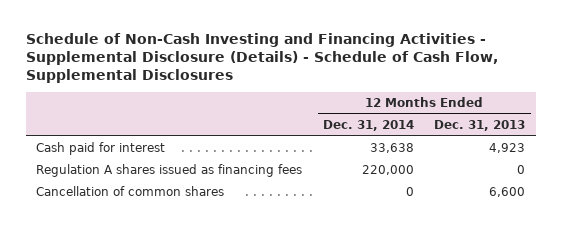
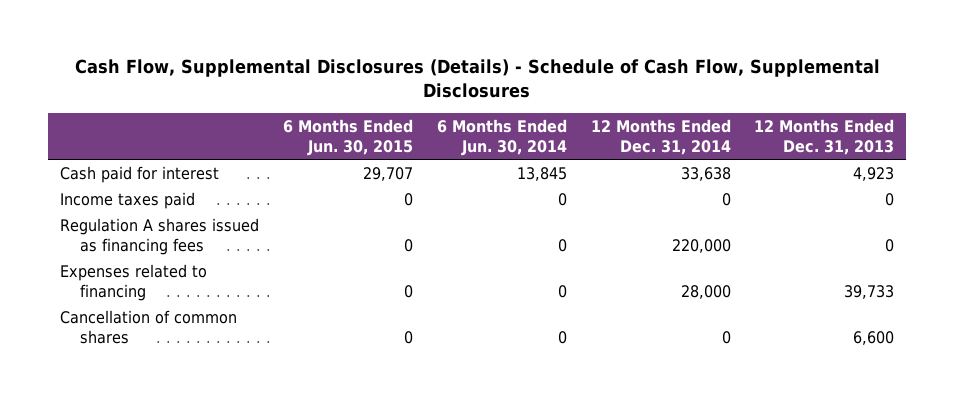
- Schedule of Non-Cash Investing and Financing Activities - Supplemental Disclosure (Details) - Schedule of Cash Flow, Supplemental Disclosures
+ Cash Flow, Supplemental Disclosures (Details) - Schedule of Cash Flow, Supplemental Disclosures
- | 12 Months Ended Dec. 31, 2014 | 12 Months Ended Dec. 31, 2013
+ | 6 Months Ended Jun. 30, 2015 | 6 Months Ended Jun. 30, 2014 | 12 Months Ended Dec. 31, 2014 | 12 Months Ended Dec. 31, 2013
+ Income taxes paid | 0 | 0 | 0 | 0
+ Expenses related to financing | 0 | 0 | 28,000 | 39,733

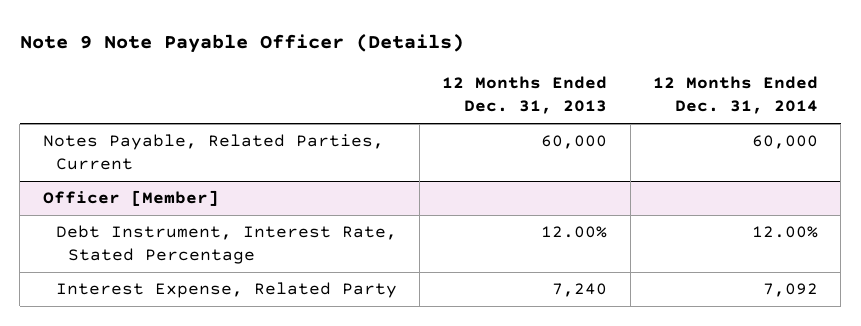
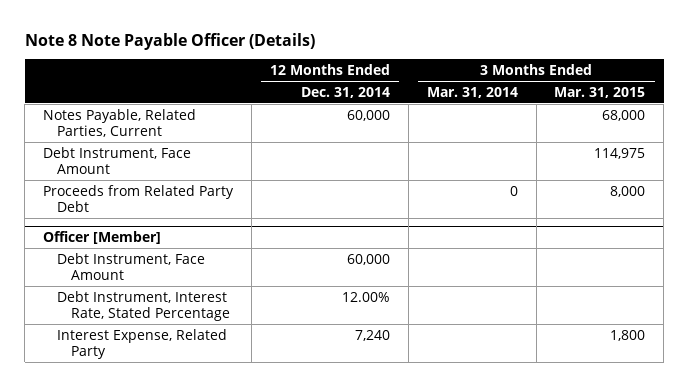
- Note 9 Note Payable Officer (Details)
+ Note 8 Note Payable Officer (Details)
- | 12 Months Ended Dec. 31, 2013 | 12 Months Ended Dec. 31, 2014
+ | 12 Months Ended Dec. 31, 2014 | 3 Months Ended Mar. 31, 2014 | 3 Months Ended Mar. 31, 2015
+ Debt Instrument, Face Amount | | | 114,975
+ Proceeds from Related Party Debt | | 0 | 8,000
@ Officer [Member]
+ Debt Instrument, Face Amount | 60,000 | |
- Interest Expense, Related Party | 7,240 | 7,092
+ Interest Expense, Related Party | 7,240 | | 1,800

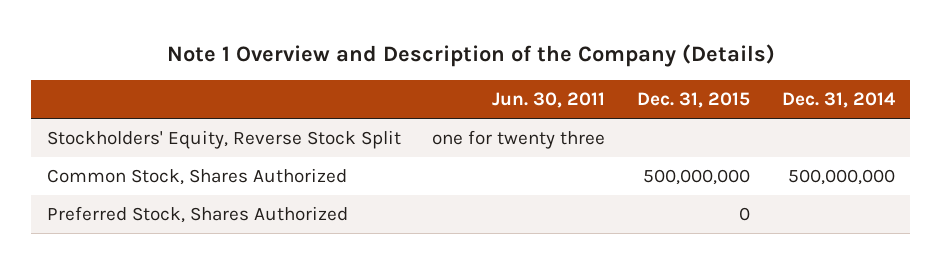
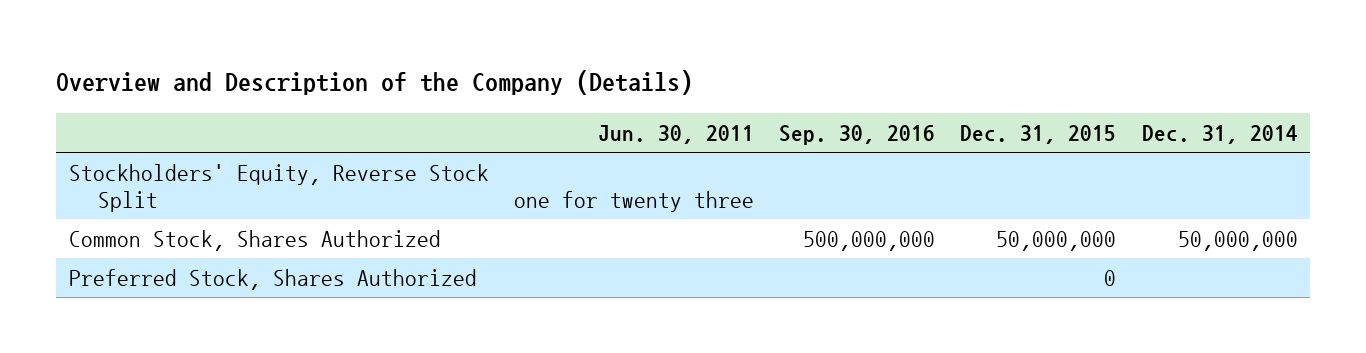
- Note 1 Overview and Description of the Company (Details)
+ Overview and Description of the Company (Details)
- | Jun. 30, 2011 | Dec. 31, 2015 | Dec. 31, 2014
+ | Jun. 30, 2011 | Sep. 30, 2016 | Dec. 31, 2015 | Dec. 31, 2014
- Common Stock, Shares Authorized | | 500,000,000 | 500,000,000
+ Common Stock, Shares Authorized | | 500,000,000 | 50,000,000 | 50,000,000

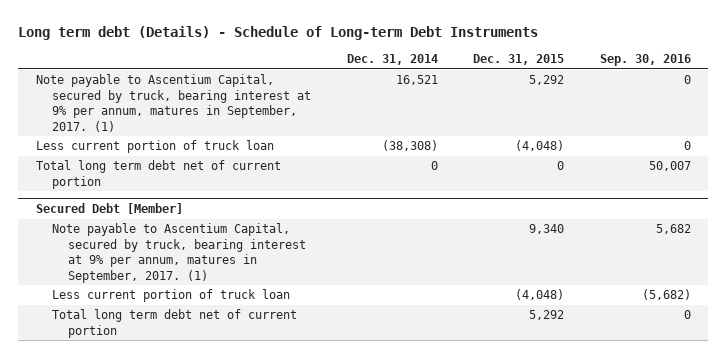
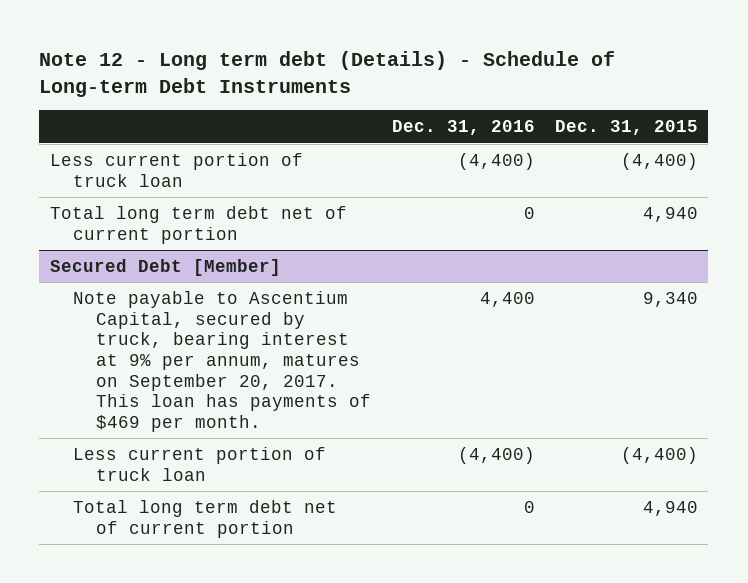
- Long term debt (Details) - Schedule of Long-term Debt Instruments
+ Note 12 - Long term debt (Details) - Schedule of Long-term Debt Instruments
- | Dec. 31, 2014 | Dec. 31, 2015 | Sep. 30, 2016
+ | Dec. 31, 2016 | Dec. 31, 2015
- Note payable to Ascentium Capital, secured by truck, bearing interest at 9% per annum, matures in September, 2017. (1) | 16,521 | 5,292 | 0
- Less current portion of truck loan | (38,308) | (4,048) | 0
- Total long term debt net of current portion | 0 | 0 | 50,007
+ Less current portion of truck loan | (4,400) | (4,400)
+ Total long term debt net of current portion | 0 | 4,940
@ Secured Debt [Member]
- Note payable to Ascentium Capital, secured by truck, bearing interest at 9% per annum, matures in September, 2017. (1) | | 9,340 | 5,682
- Less current portion of truck loan | | (4,048) | (5,682)
- Total long term debt net of current portion | | 5,292 | 0
+ Note payable to Ascentium Capital, secured by truck, bearing interest at 9% per annum, matures on September 20, 2017. This loan has payments of $469 per month. | 4,400 | 9,340
+ Less current portion of truck loan | (4,400) | (4,400)
+ Total long term debt net of current portion | 0 | 4,940

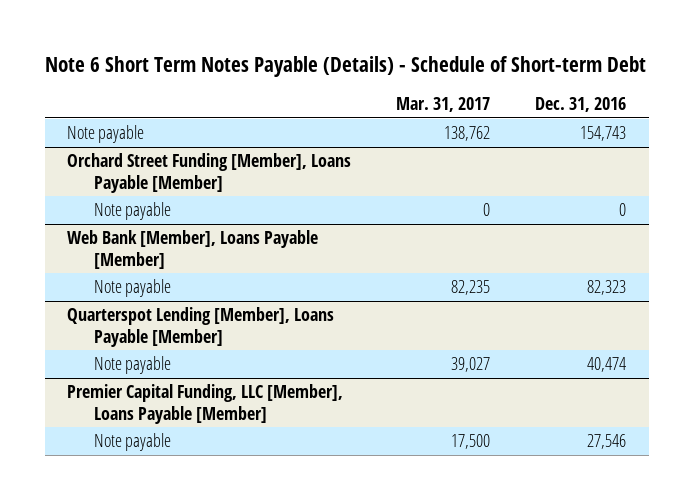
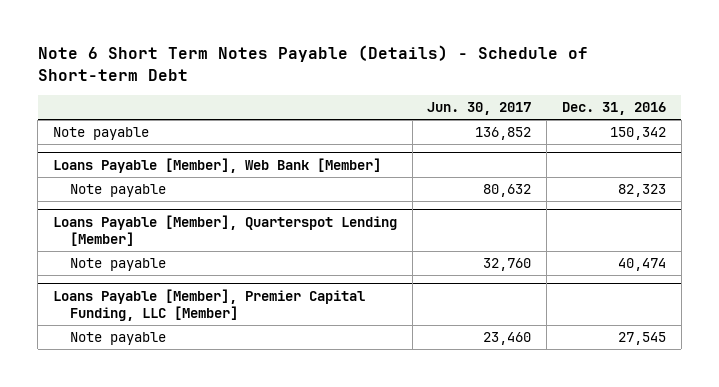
- | Mar. 31, 2017 | Dec. 31, 2016
+ | Jun. 30, 2017 | Dec. 31, 2016
- Note payable | 138,762 | 154,743
- Orchard Street Funding [Member], Loans Payable [Member]
- Note payable | 0 | 0
- Web Bank [Member], Loans Payable [Member]
+ Note payable | 136,852 | 150,342
+ Loans Payable [Member], Web Bank [Member]
- Quarterspot Lending [Member], Loans Payable [Member]
+ Loans Payable [Member], Quarterspot Lending [Member]
- Premier Capital Funding, LLC [Member], Loans Payable [Member]
- Note payable | 17,500 | 27,546
+ Loans Payable [Member], Premier Capital Funding, LLC [Member]
+ Note payable | 23,460 | 27,545

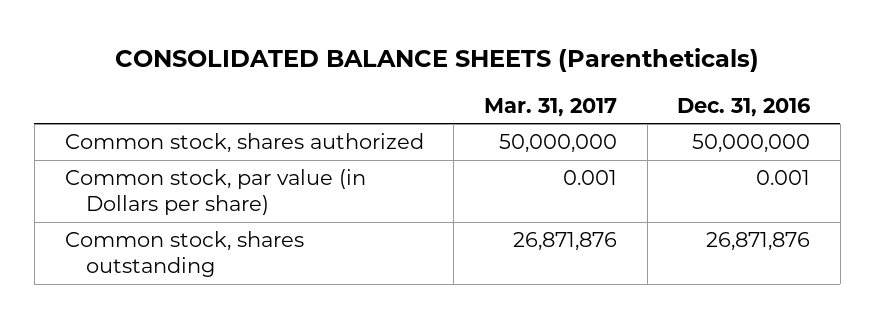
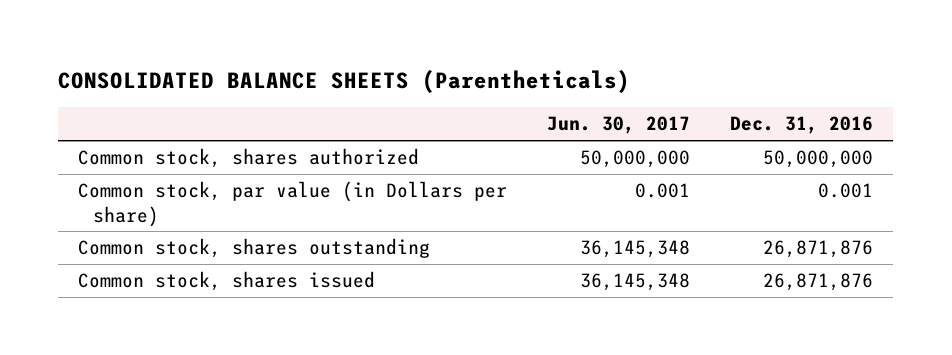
- | Mar. 31, 2017 | Dec. 31, 2016
+ | Jun. 30, 2017 | Dec. 31, 2016
+ Common stock, shares issued | 36,145,348 | 26,871,876

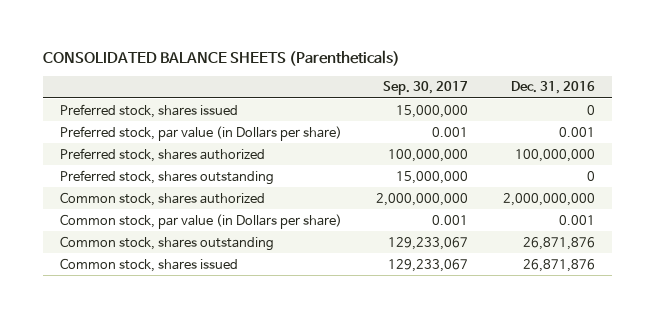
- | Jun. 30, 2017 | Dec. 31, 2016
+ | Sep. 30, 2017 | Dec. 31, 2016
- Common stock, shares authorized | 50,000,000 | 50,000,000
+ Preferred stock, shares issued | 15,000,000 | 0
+ Preferred stock, par value (in Dollars per share) | 0.001 | 0.001
+ Preferred stock, shares authorized | 100,000,000 | 100,000,000
+ Preferred stock, shares outstanding | 15,000,000 | 0
+ Common stock, shares authorized | 2,000,000,000 | 2,000,000,000

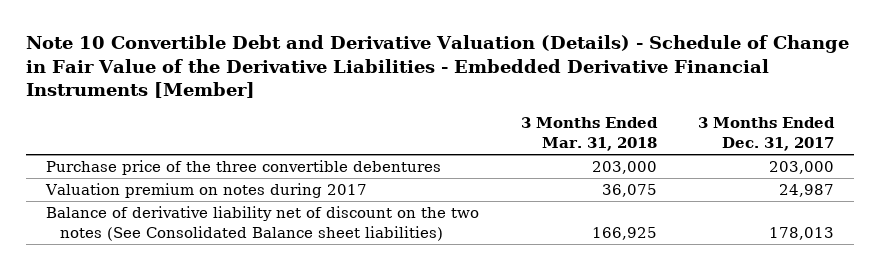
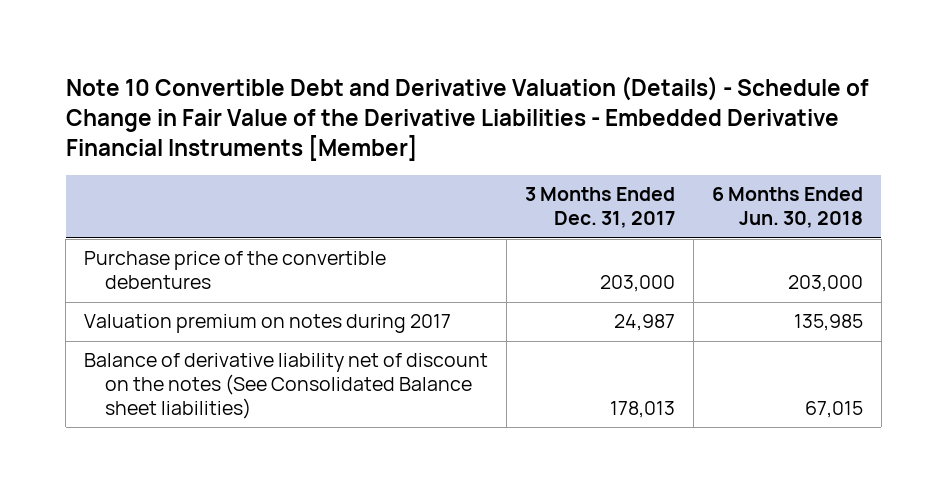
- | 3 Months Ended Mar. 31, 2018 | 3 Months Ended Dec. 31, 2017
+ | 3 Months Ended Dec. 31, 2017 | 6 Months Ended Jun. 30, 2018
- Purchase price of the three convertible debentures | 203,000 | 203,000
+ Purchase price of the convertible debentures | 203,000 | 203,000
- Balance of derivative liability net of discount on the two notes (See Consolidated Balance sheet liabilities) | 166,925 | 178,013
+ Balance of derivative liability net of discount on the notes (See Consolidated Balance sheet liabilities) | 178,013 | 67,015

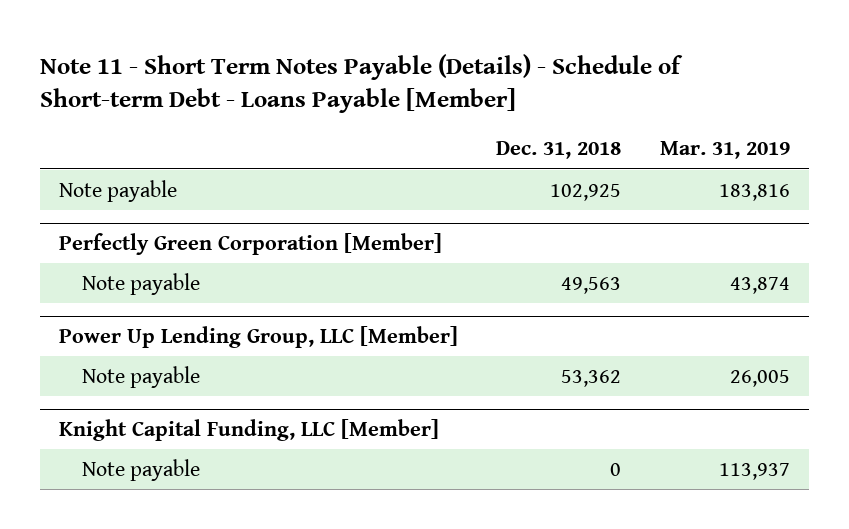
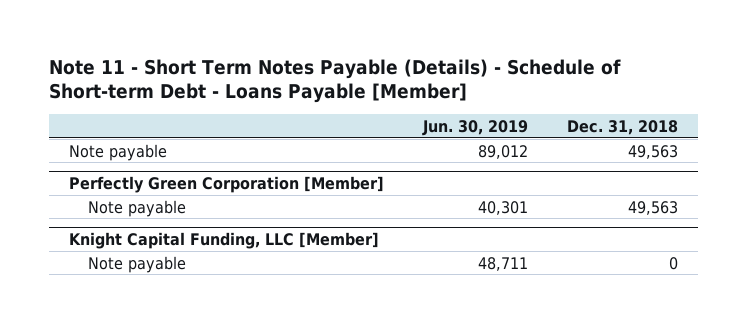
- | Dec. 31, 2018 | Mar. 31, 2019
+ | Jun. 30, 2019 | Dec. 31, 2018
- Note payable | 102,925 | 183,816
+ Note payable | 89,012 | 49,563
- Power Up Lending Group, LLC [Member]
- Note payable | 53,362 | 26,005

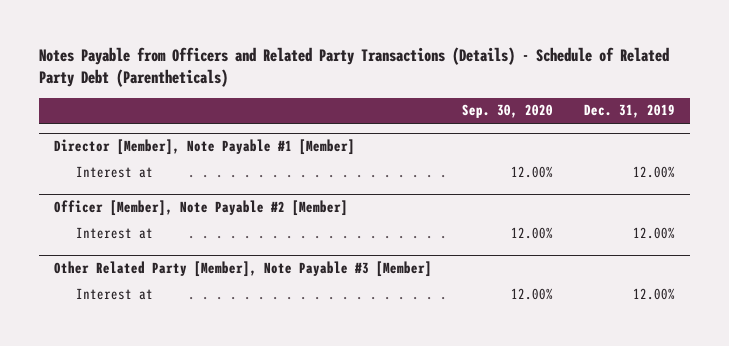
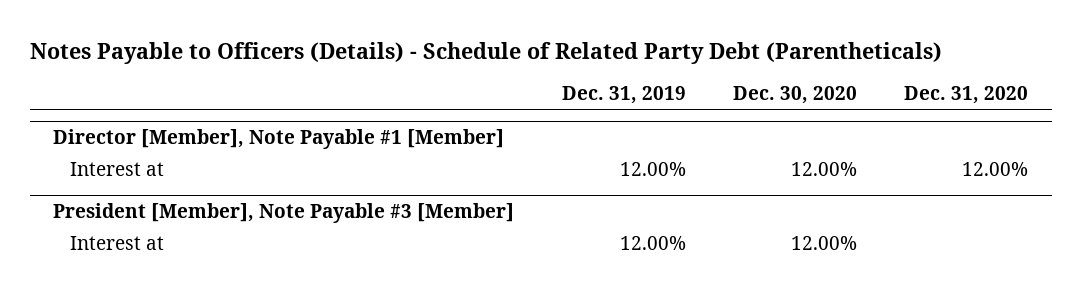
- Notes Payable from Officers and Related Party Transactions (Details) - Schedule of Related Party Debt (Parentheticals)
+ Notes Payable to Officers (Details) - Schedule of Related Party Debt (Parentheticals)
- | Sep. 30, 2020 | Dec. 31, 2019
+ | Dec. 31, 2019 | Dec. 30, 2020 | Dec. 31, 2020
- Officer [Member], Note Payable #2 [Member]
- Interest at | 12.00% | 12.00%
- Other Related Party [Member], Note Payable #3 [Member]
+ President [Member], Note Payable #3 [Member]

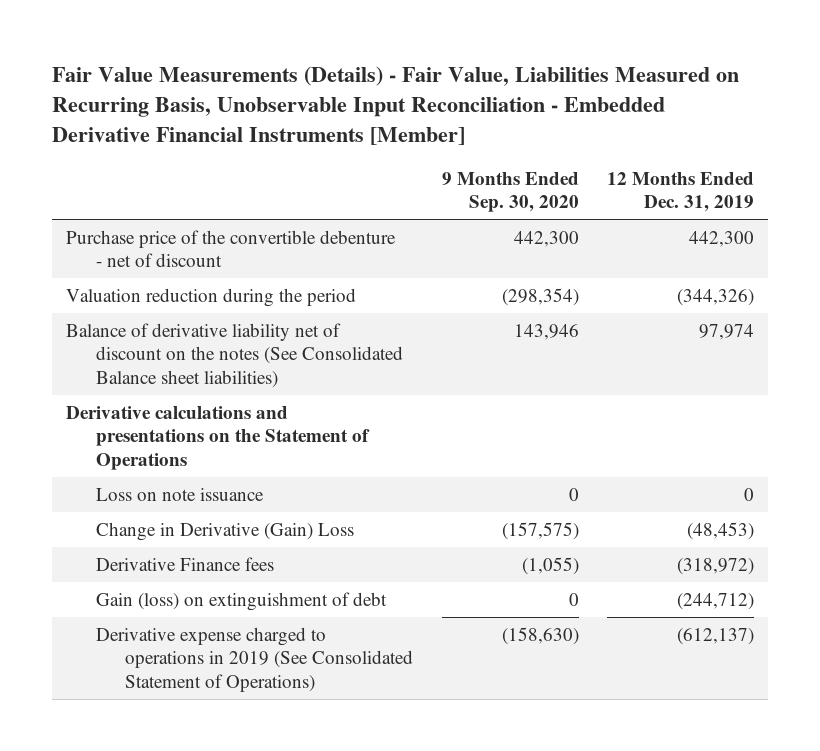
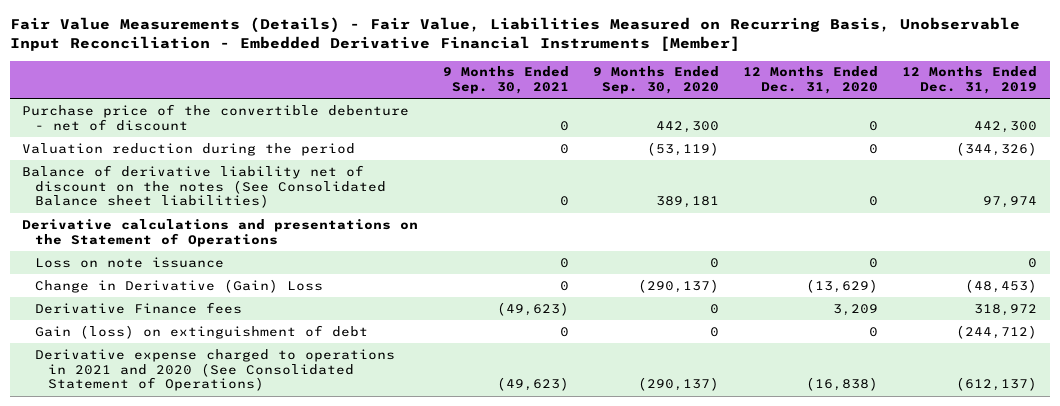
- | 9 Months Ended Sep. 30, 2020 | 12 Months Ended Dec. 31, 2019
+ | 9 Months Ended Sep. 30, 2021 | 9 Months Ended Sep. 30, 2020 | 12 Months Ended Dec. 31, 2020 | 12 Months Ended Dec. 31, 2019
- Valuation reduction during the period | (298,354) | (344,326)
- Balance of derivative liability net of discount on the notes (See Consolidated Balance sheet liabilities) | 143,946 | 97,974
+ Valuation reduction during the period | 0 | (53,119) | 0 | (344,326)
+ Balance of derivative liability net of discount on the notes (See Consolidated Balance sheet liabilities) | 0 | 389,181 | 0 | 97,974
- Change in Derivative (Gain) Loss | (157,575) | (48,453)
- Derivative Finance fees | (1,055) | (318,972)
+ Change in Derivative (Gain) Loss | 0 | (290,137) | (13,629) | (48,453)
+ Derivative Finance fees | (49,623) | 0 | 3,209 | 318,972
- Derivative expense charged to operations in 2019 (See Consolidated Statement of Operations) | (158,630) | (612,137)
+ Derivative expense charged to operations in 2021 and 2020 (See Consolidated Statement of Operations) | (49,623) | (290,137) | (16,838) | (612,137)

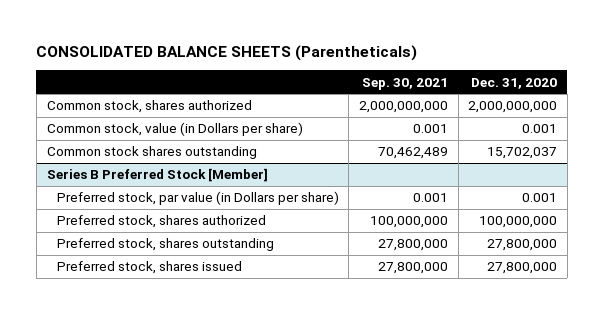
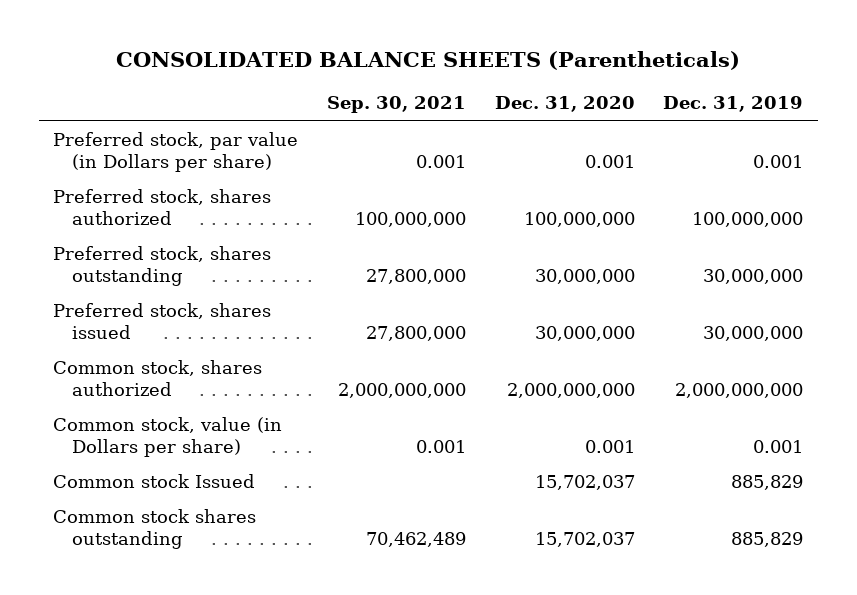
- | Sep. 30, 2021 | Dec. 31, 2020
+ | Sep. 30, 2021 | Dec. 31, 2020 | Dec. 31, 2019
+ Preferred stock, par value (in Dollars per share) | 0.001 | 0.001 | 0.001
+ Preferred stock, shares authorized | 100,000,000 | 100,000,000 | 100,000,000
+ Preferred stock, shares outstanding | 27,800,000 | 30,000,000 | 30,000,000
+ Preferred stock, shares issued | 27,800,000 | 30,000,000 | 30,000,000
+ Common stock Issued | | 15,702,037 | 885,829
- Series B Preferred Stock [Member]
- Preferred stock, par value (in Dollars per share) | 0.001 | 0.001
- Preferred stock, shares authorized | 100,000,000 | 100,000,000
- Preferred stock, shares outstanding | 27,800,000 | 27,800,000
- Preferred stock, shares issued | 27,800,000 | 27,800,000

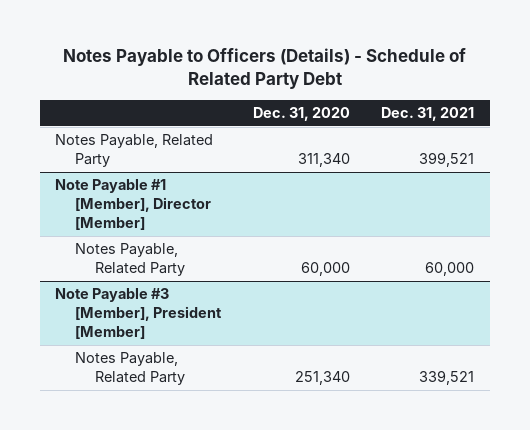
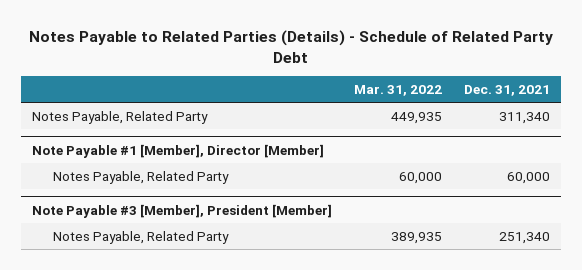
- Notes Payable to Officers (Details) - Schedule of Related Party Debt
+ Notes Payable to Related Parties (Details) - Schedule of Related Party Debt
- | Dec. 31, 2020 | Dec. 31, 2021
+ | Mar. 31, 2022 | Dec. 31, 2021
- Notes Payable, Related Party | 311,340 | 399,521
+ Notes Payable, Related Party | 449,935 | 311,340
@ Note Payable #3 [Member], President [Member]
- Notes Payable, Related Party | 251,340 | 339,521
+ Notes Payable, Related Party | 389,935 | 251,340

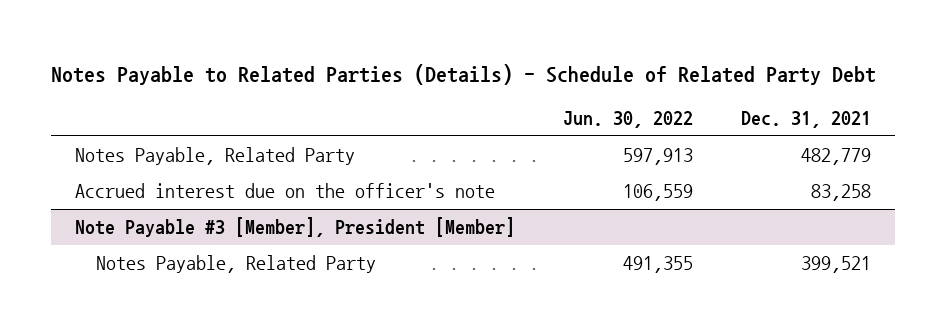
- | Mar. 31, 2022 | Dec. 31, 2021
+ | Jun. 30, 2022 | Dec. 31, 2021
- Notes Payable, Related Party | 449,935 | 311,340
- Note Payable #1 [Member], Director [Member]
- Notes Payable, Related Party | 60,000 | 60,000
+ Notes Payable, Related Party | 597,913 | 482,779
+ Accrued interest due on the officer's note | 106,559 | 83,258
@ Note Payable #3 [Member], President [Member]
- Notes Payable, Related Party | 389,935 | 251,340
+ Notes Payable, Related Party | 491,355 | 399,521

